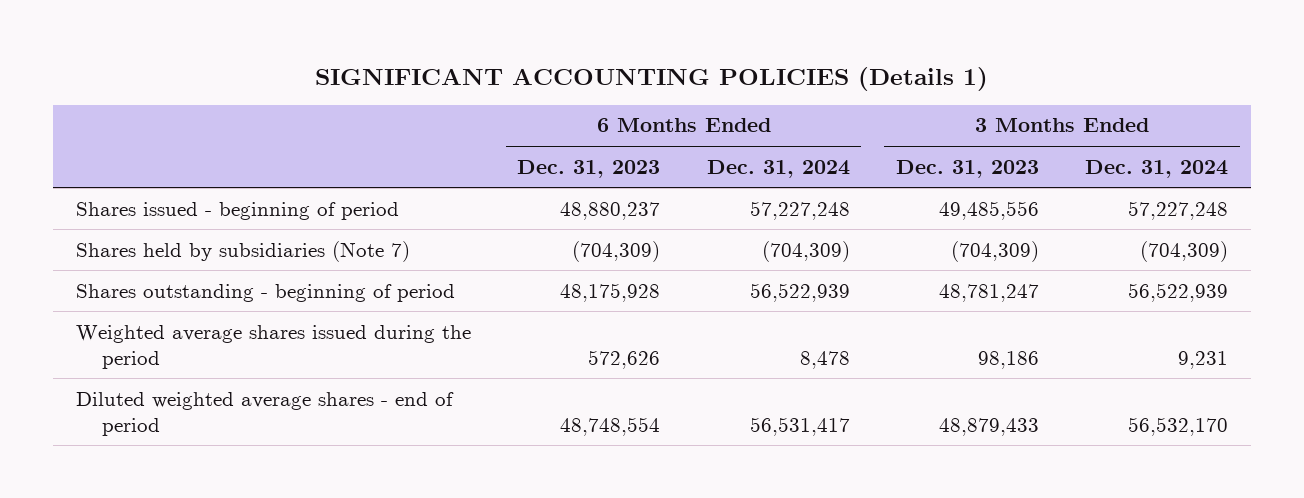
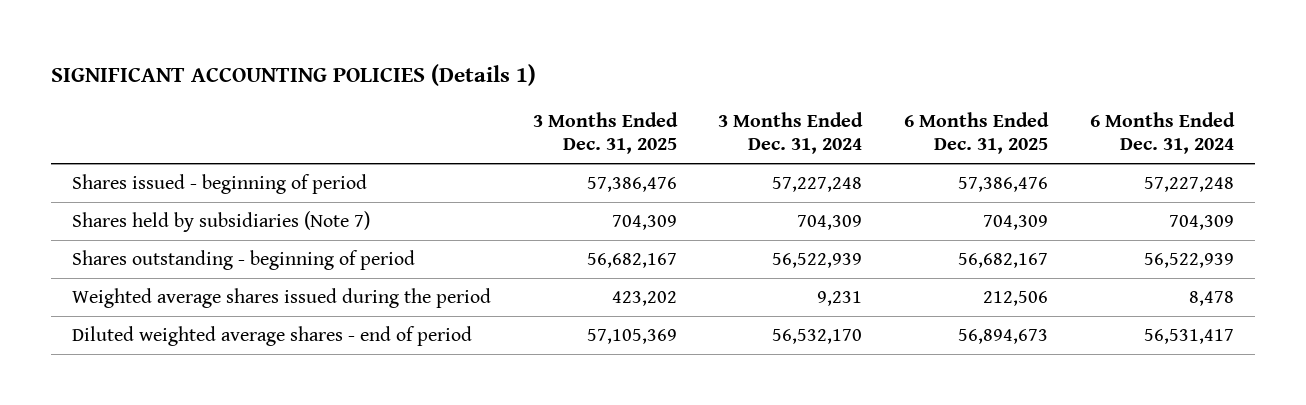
- | 6 Months Ended Dec. 31, 2023 | 6 Months Ended Dec. 31, 2024 | 3 Months Ended Dec. 31, 2023 | 3 Months Ended Dec. 31, 2024
+ | 3 Months Ended Dec. 31, 2025 | 3 Months Ended Dec. 31, 2024 | 6 Months Ended Dec. 31, 2025 | 6 Months Ended Dec. 31, 2024
- Shares held by subsidiaries (Note 7) | (704,309) | (704,309) | (704,309) | (704,309)
+ Shares held by subsidiaries (Note 7) | 704,309 | 704,309 | 704,309 | 704,309

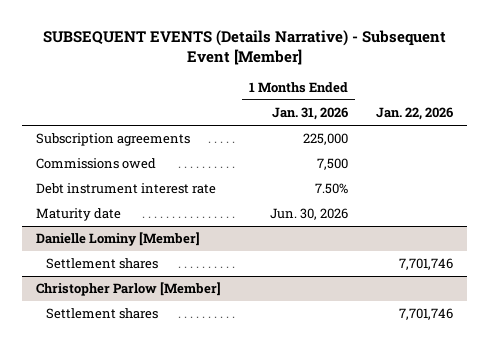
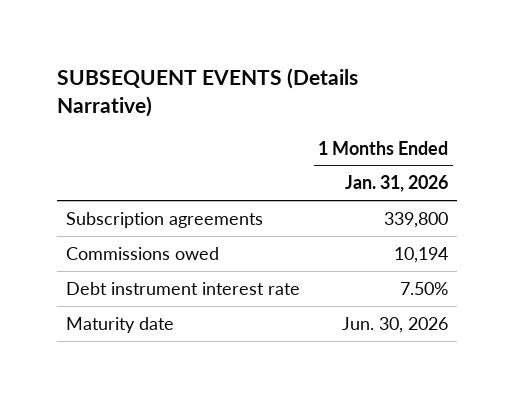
- SUBSEQUENT EVENTS (Details Narrative) - Subsequent Event [Member]
+ SUBSEQUENT EVENTS (Details Narrative)
- | 1 Months Ended Jan. 31, 2026 | Jan. 22, 2026
+ | 1 Months Ended Jan. 31, 2026
- Subscription agreements | 225,000 |
- Commissions owed | 7,500 |
+ Subscription agreements | 339,800
+ Commissions owed | 10,194
- Danielle Lominy [Member]
- Settlement shares | | 7,701,746
- Christopher Parlow [Member]
- Settlement shares | | 7,701,746

